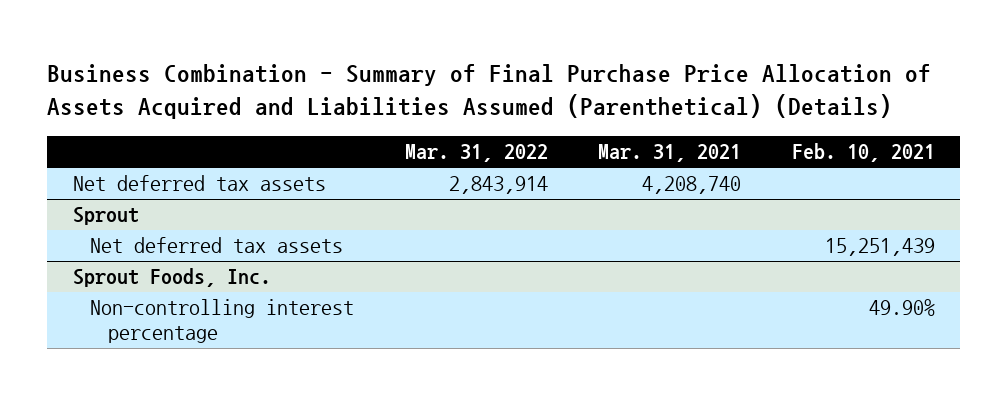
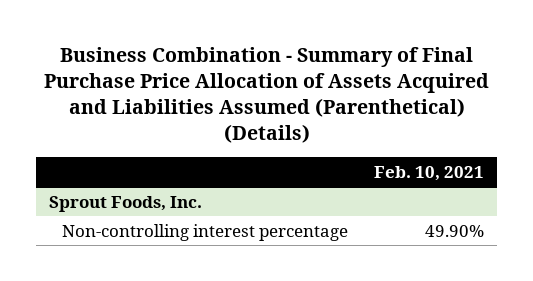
- | Mar. 31, 2022 | Mar. 31, 2021 | Feb. 10, 2021
+ | Feb. 10, 2021
- Net deferred tax assets | 2,843,914 | 4,208,740 |
- Sprout
- Net deferred tax assets | | | 15,251,439

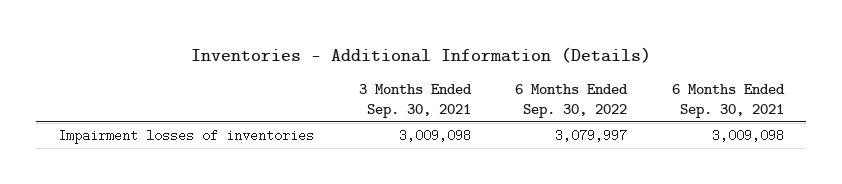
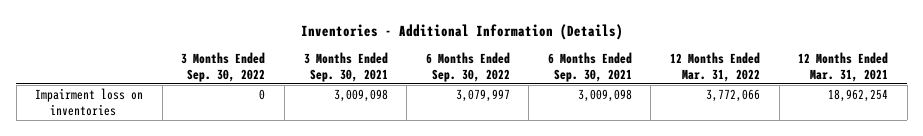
- | 3 Months Ended Sep. 30, 2021 | 6 Months Ended Sep. 30, 2022 | 6 Months Ended Sep. 30, 2021
+ | 3 Months Ended Sep. 30, 2022 | 3 Months Ended Sep. 30, 2021 | 6 Months Ended Sep. 30, 2022 | 6 Months Ended Sep. 30, 2021 | 12 Months Ended Mar. 31, 2022 | 12 Months Ended Mar. 31, 2021
- Impairment losses of inventories | 3,009,098 | 3,079,997 | 3,009,098
+ Impairment loss on inventories | 0 | 3,009,098 | 3,079,997 | 3,009,098 | 3,772,066 | 18,962,254

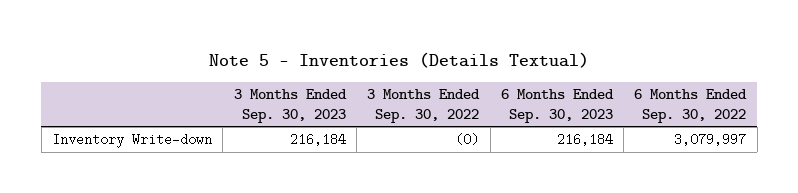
- Inventories - Additional Information (Details)
+ Note 5 - Inventories (Details Textual)
- | 3 Months Ended Sep. 30, 2022 | 3 Months Ended Sep. 30, 2021 | 6 Months Ended Sep. 30, 2022 | 6 Months Ended Sep. 30, 2021 | 12 Months Ended Mar. 31, 2022 | 12 Months Ended Mar. 31, 2021
+ | 3 Months Ended Sep. 30, 2023 | 3 Months Ended Sep. 30, 2022 | 6 Months Ended Sep. 30, 2023 | 6 Months Ended Sep. 30, 2022
- Impairment loss on inventories | 0 | 3,009,098 | 3,079,997 | 3,009,098 | 3,772,066 | 18,962,254
+ Inventory Write-down | 216,184 | (0) | 216,184 | 3,079,997

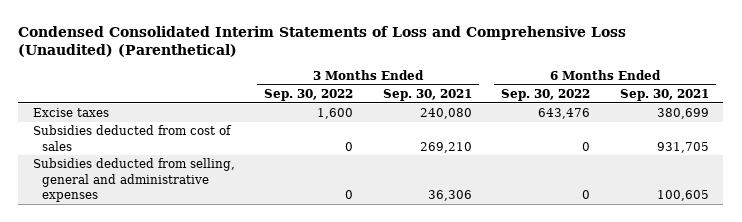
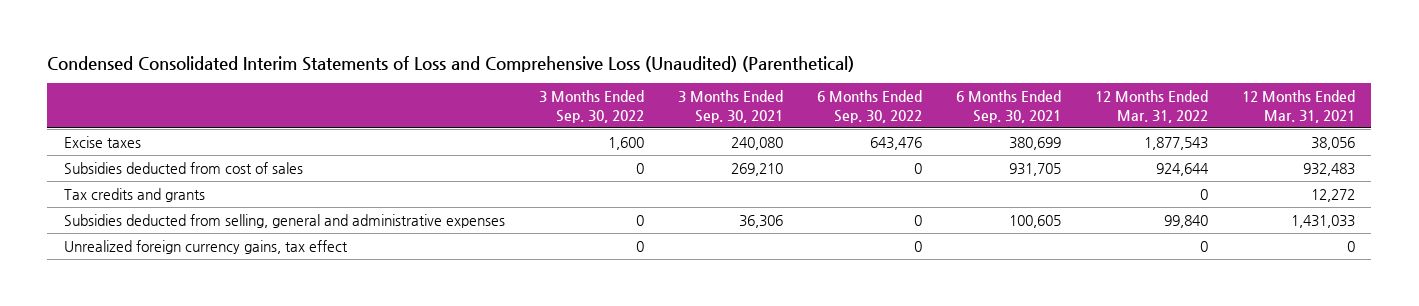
- | 3 Months Ended Sep. 30, 2022 | 3 Months Ended Sep. 30, 2021 | 6 Months Ended Sep. 30, 2022 | 6 Months Ended Sep. 30, 2021
+ | 3 Months Ended Sep. 30, 2022 | 3 Months Ended Sep. 30, 2021 | 6 Months Ended Sep. 30, 2022 | 6 Months Ended Sep. 30, 2021 | 12 Months Ended Mar. 31, 2022 | 12 Months Ended Mar. 31, 2021
+ Tax credits and grants | | | | | 0 | 12,272
+ Unrealized foreign currency gains, tax effect | 0 | | 0 | | 0 | 0

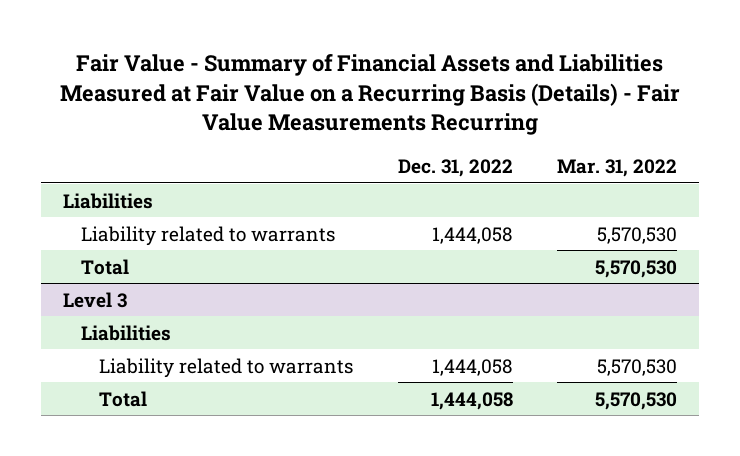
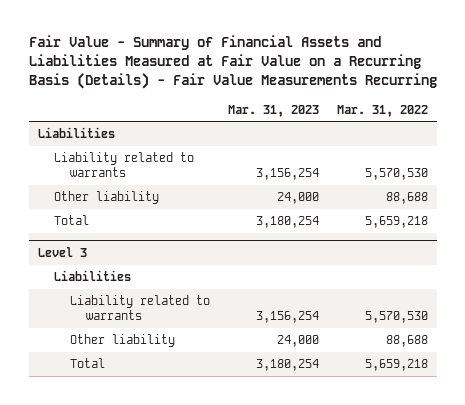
- | Dec. 31, 2022 | Mar. 31, 2022
+ | Mar. 31, 2023 | Mar. 31, 2022
- Total | | 5,570,530
+ Other liability | 24,000 | 88,688
+ Total | 3,180,254 | 5,659,218
@ Level 3
- Total | 1,444,058 | 5,570,530
+ Other liability | 24,000 | 88,688
+ Total | 3,180,254 | 5,659,218

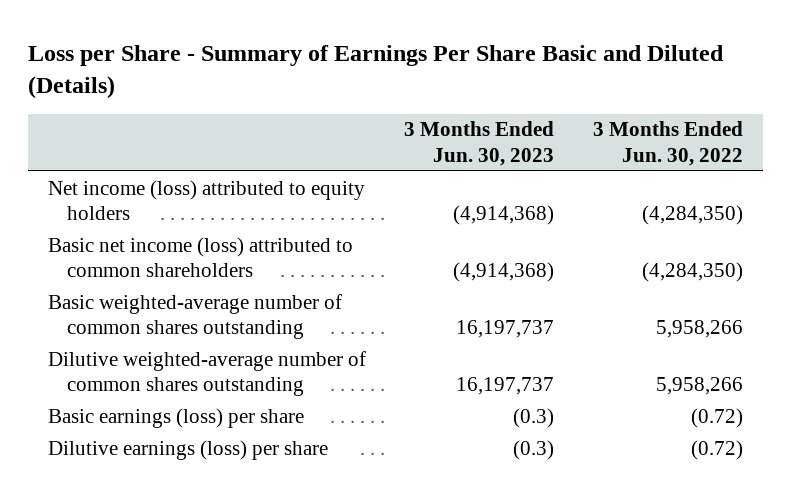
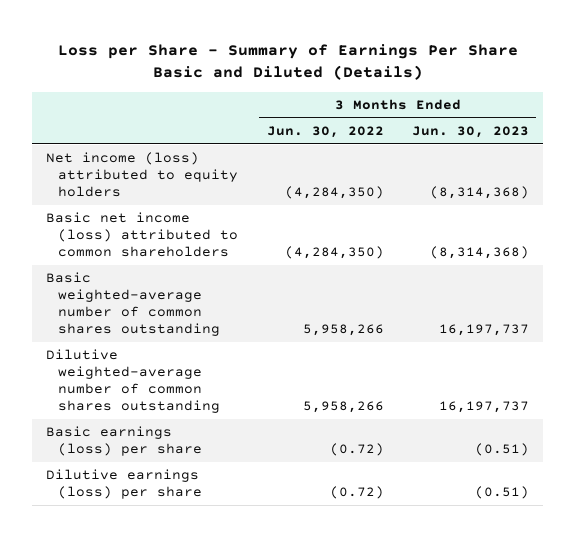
- | 3 Months Ended Jun. 30, 2023 | 3 Months Ended Jun. 30, 2022
+ | 3 Months Ended Jun. 30, 2022 | 3 Months Ended Jun. 30, 2023
- Net income (loss) attributed to equity holders | (4,914,368) | (4,284,350)
- Basic net income (loss) attributed to common shareholders | (4,914,368) | (4,284,350)
+ Net income (loss) attributed to equity holders | (4,284,350) | (8,314,368)
+ Basic net income (loss) attributed to common shareholders | (4,284,350) | (8,314,368)
- Basic earnings (loss) per share | (0.3) | (0.72)
- Dilutive earnings (loss) per share | (0.3) | (0.72)
+ Basic earnings (loss) per share | (0.72) | (0.51)
+ Dilutive earnings (loss) per share | (0.72) | (0.51)

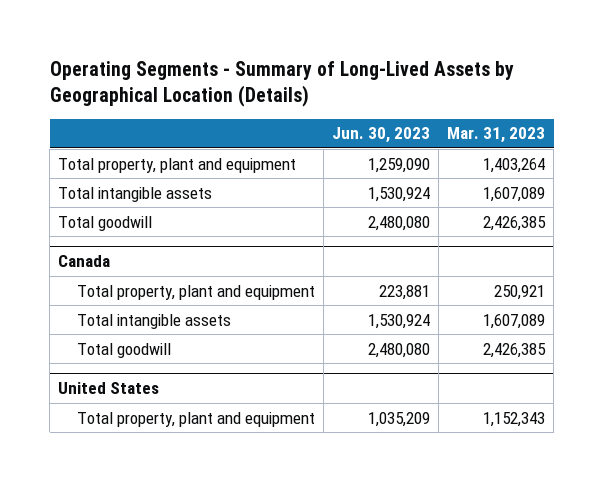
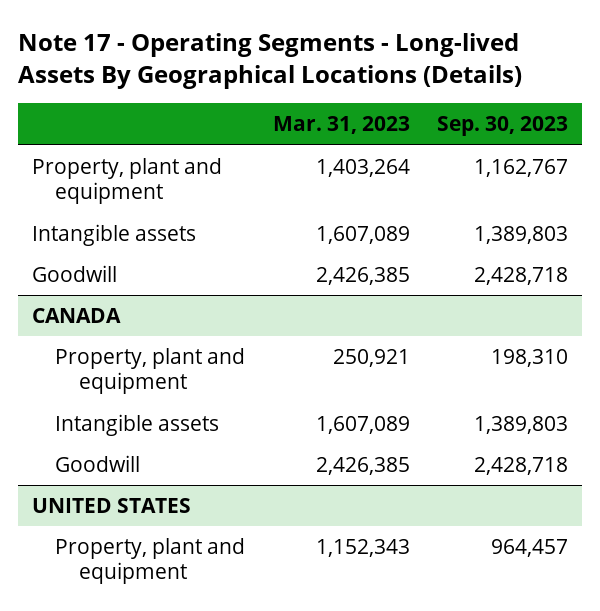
- Operating Segments - Summary of Long-Lived Assets by Geographical Location (Details)
+ Note 17 - Operating Segments - Long-lived Assets By Geographical Locations (Details)
- | Jun. 30, 2023 | Mar. 31, 2023
+ | Mar. 31, 2023 | Sep. 30, 2023
- Total property, plant and equipment | 1,259,090 | 1,403,264
- Total intangible assets | 1,530,924 | 1,607,089
- Total goodwill | 2,480,080 | 2,426,385
- Canada
- Total property, plant and equipment | 223,881 | 250,921
- Total intangible assets | 1,530,924 | 1,607,089
- Total goodwill | 2,480,080 | 2,426,385
- United States
- Total property, plant and equipment | 1,035,209 | 1,152,343
+ Property, plant and equipment | 1,403,264 | 1,162,767
+ Intangible assets | 1,607,089 | 1,389,803
+ Goodwill | 2,426,385 | 2,428,718
+ CANADA
+ Property, plant and equipment | 250,921 | 198,310
+ Intangible assets | 1,607,089 | 1,389,803
+ Goodwill | 2,426,385 | 2,428,718
+ UNITED STATES
+ Property, plant and equipment | 1,152,343 | 964,457

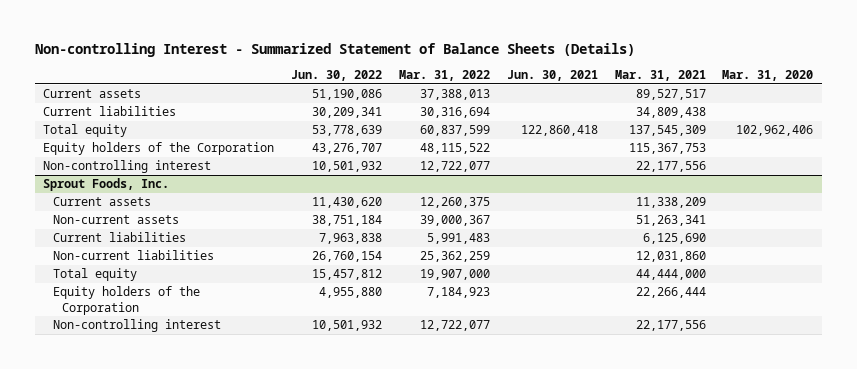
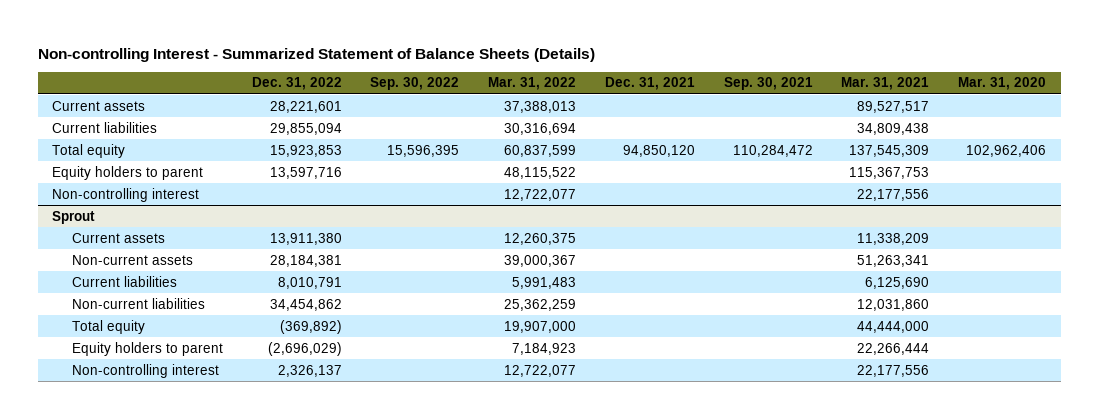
- | Jun. 30, 2022 | Mar. 31, 2022 | Jun. 30, 2021 | Mar. 31, 2021 | Mar. 31, 2020
+ | Dec. 31, 2022 | Sep. 30, 2022 | Mar. 31, 2022 | Dec. 31, 2021 | Sep. 30, 2021 | Mar. 31, 2021 | Mar. 31, 2020
- Equity holders of the Corporation | 43,276,707 | 48,115,522 | | 115,367,753 |
+ Equity holders to parent | 13,597,716 | | 48,115,522 | | | 115,367,753 |
- Sprout Foods, Inc.
+ Sprout
- Equity holders of the Corporation | 4,955,880 | 7,184,923 | | 22,266,444 |
+ Equity holders to parent | (2,696,029) | | 7,184,923 | | | 22,266,444 |

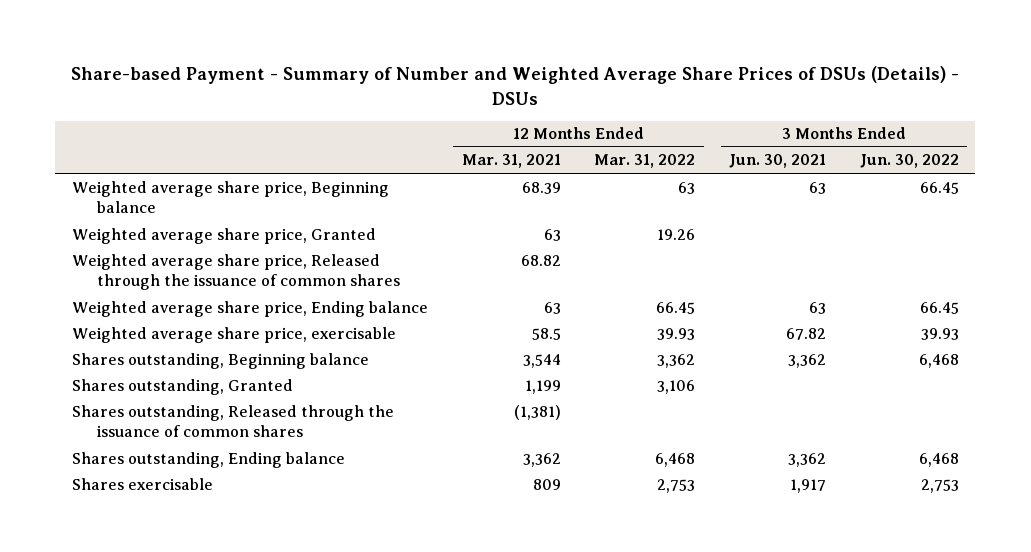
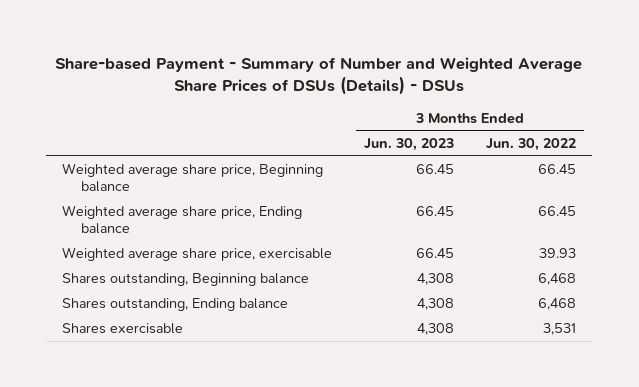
- | 12 Months Ended Mar. 31, 2021 | 12 Months Ended Mar. 31, 2022 | 3 Months Ended Jun. 30, 2021 | 3 Months Ended Jun. 30, 2022
+ | 3 Months Ended Jun. 30, 2023 | 3 Months Ended Jun. 30, 2022
- Weighted average share price, Granted | 63 | 19.26 | |
- Weighted average share price, Released through the issuance of common shares | 68.82 | | |
- Shares outstanding, Granted | 1,199 | 3,106 | |
- Shares outstanding, Released through the issuance of common shares | (1,381) | | |
- Shares exercisable | 809 | 2,753 | 1,917 | 2,753
+ Shares exercisable | 4,308 | 3,531

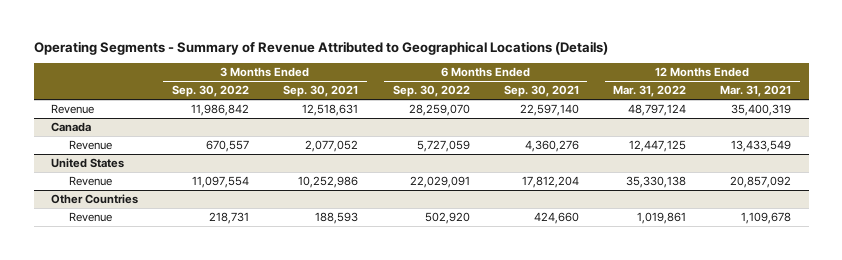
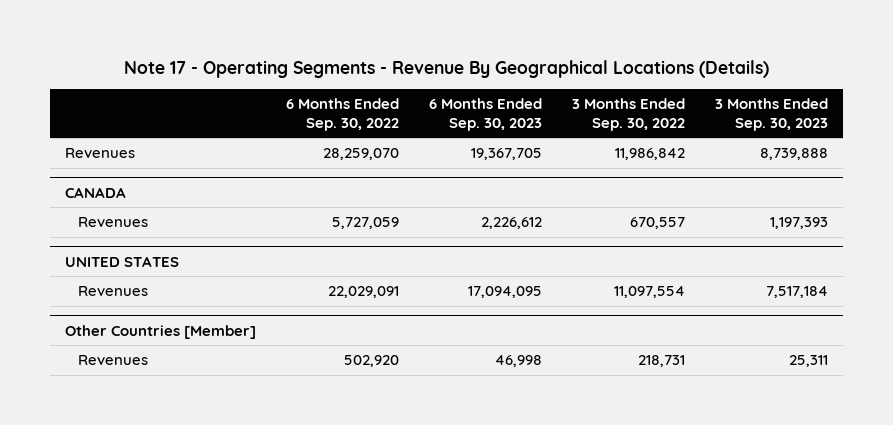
- Operating Segments - Summary of Revenue Attributed to Geographical Locations (Details)
+ Note 17 - Operating Segments - Revenue By Geographical Locations (Details)
- | 3 Months Ended Sep. 30, 2022 | 3 Months Ended Sep. 30, 2021 | 6 Months Ended Sep. 30, 2022 | 6 Months Ended Sep. 30, 2021 | 12 Months Ended Mar. 31, 2022 | 12 Months Ended Mar. 31, 2021
+ | 6 Months Ended Sep. 30, 2022 | 6 Months Ended Sep. 30, 2023 | 3 Months Ended Sep. 30, 2022 | 3 Months Ended Sep. 30, 2023
- Revenue | 11,986,842 | 12,518,631 | 28,259,070 | 22,597,140 | 48,797,124 | 35,400,319
- Canada
- Revenue | 670,557 | 2,077,052 | 5,727,059 | 4,360,276 | 12,447,125 | 13,433,549
- United States
- Revenue | 11,097,554 | 10,252,986 | 22,029,091 | 17,812,204 | 35,330,138 | 20,857,092
- Other Countries
- Revenue | 218,731 | 188,593 | 502,920 | 424,660 | 1,019,861 | 1,109,678
+ Revenues | 28,259,070 | 19,367,705 | 11,986,842 | 8,739,888
+ CANADA
+ Revenues | 5,727,059 | 2,226,612 | 670,557 | 1,197,393
+ UNITED STATES
+ Revenues | 22,029,091 | 17,094,095 | 11,097,554 | 7,517,184
+ Other Countries [Member]
+ Revenues | 502,920 | 46,998 | 218,731 | 25,311

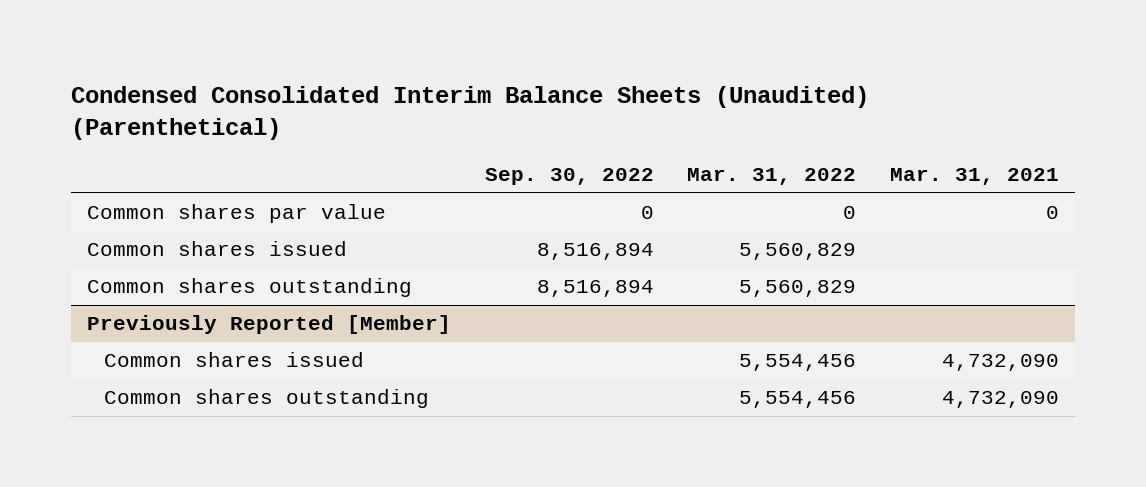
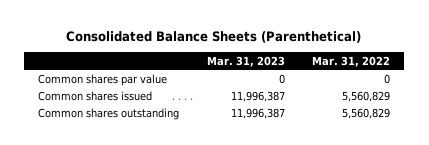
- Condensed Consolidated Interim Balance Sheets (Unaudited) (Parenthetical)
+ Consolidated Balance Sheets (Parenthetical)
- | Sep. 30, 2022 | Mar. 31, 2022 | Mar. 31, 2021
+ | Mar. 31, 2023 | Mar. 31, 2022
- Previously Reported [Member]
- Common shares issued | | 5,554,456 | 4,732,090
- Common shares outstanding | | 5,554,456 | 4,732,090

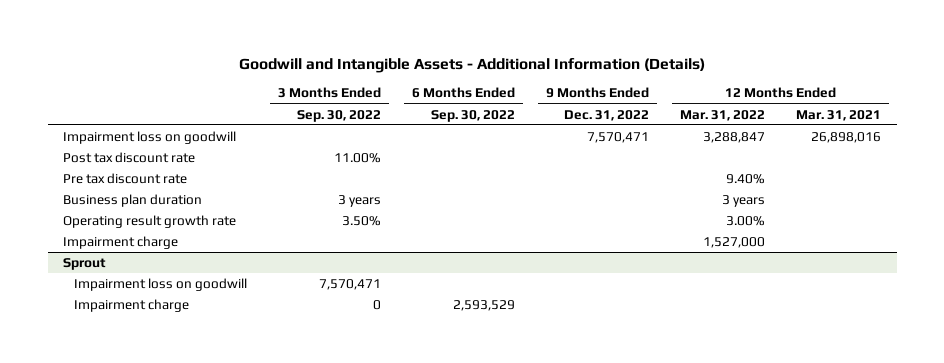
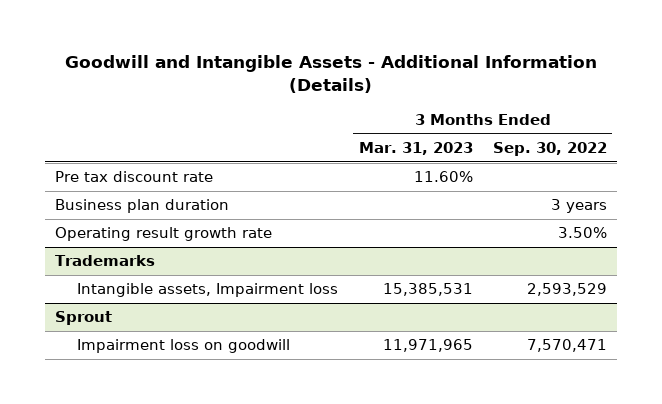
- | 3 Months Ended Sep. 30, 2022 | 6 Months Ended Sep. 30, 2022 | 9 Months Ended Dec. 31, 2022 | 12 Months Ended Mar. 31, 2022 | 12 Months Ended Mar. 31, 2021
+ | 3 Months Ended Mar. 31, 2023 | 3 Months Ended Sep. 30, 2022
- Impairment loss on goodwill | | | 7,570,471 | 3,288,847 | 26,898,016
- Post tax discount rate | 11.00% | | | |
- Impairment charge | | | | 1,527,000 |
+ Trademarks
+ Intangible assets, Impairment loss | 15,385,531 | 2,593,529
@ Sprout
- Impairment charge | 0 | 2,593,529 | | |

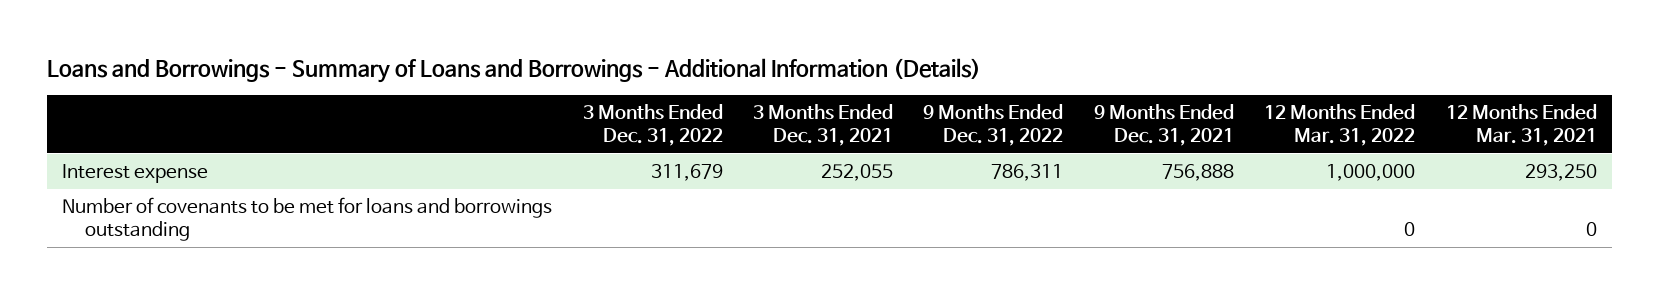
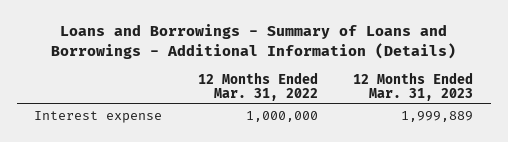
- | 3 Months Ended Dec. 31, 2022 | 3 Months Ended Dec. 31, 2021 | 9 Months Ended Dec. 31, 2022 | 9 Months Ended Dec. 31, 2021 | 12 Months Ended Mar. 31, 2022 | 12 Months Ended Mar. 31, 2021
+ | 12 Months Ended Mar. 31, 2022 | 12 Months Ended Mar. 31, 2023
- Number of covenants to be met for loans and borrowings outstanding | | | | | 0 | 0

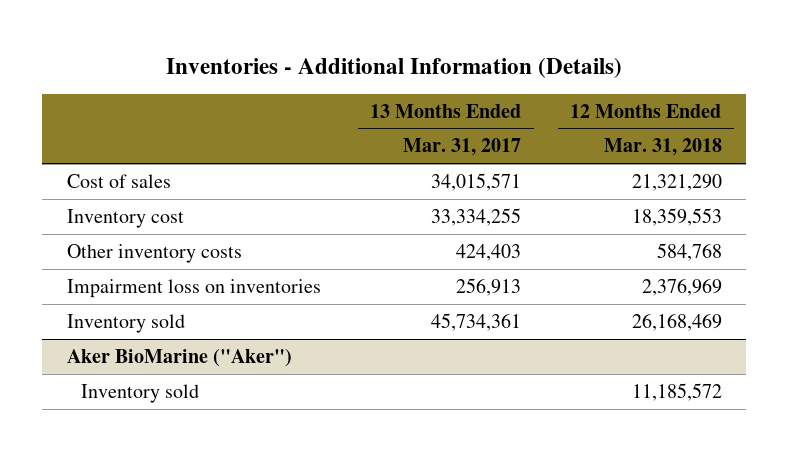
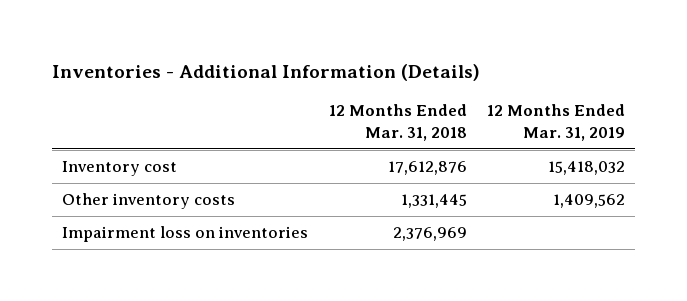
- | 13 Months Ended Mar. 31, 2017 | 12 Months Ended Mar. 31, 2018
+ | 12 Months Ended Mar. 31, 2018 | 12 Months Ended Mar. 31, 2019
- Cost of sales | 34,015,571 | 21,321,290
- Inventory cost | 33,334,255 | 18,359,553
- Other inventory costs | 424,403 | 584,768
+ Inventory cost | 17,612,876 | 15,418,032
+ Other inventory costs | 1,331,445 | 1,409,562
- Inventory sold | 45,734,361 | 26,168,469
- Aker BioMarine ("Aker")
- Inventory sold | | 11,185,572

